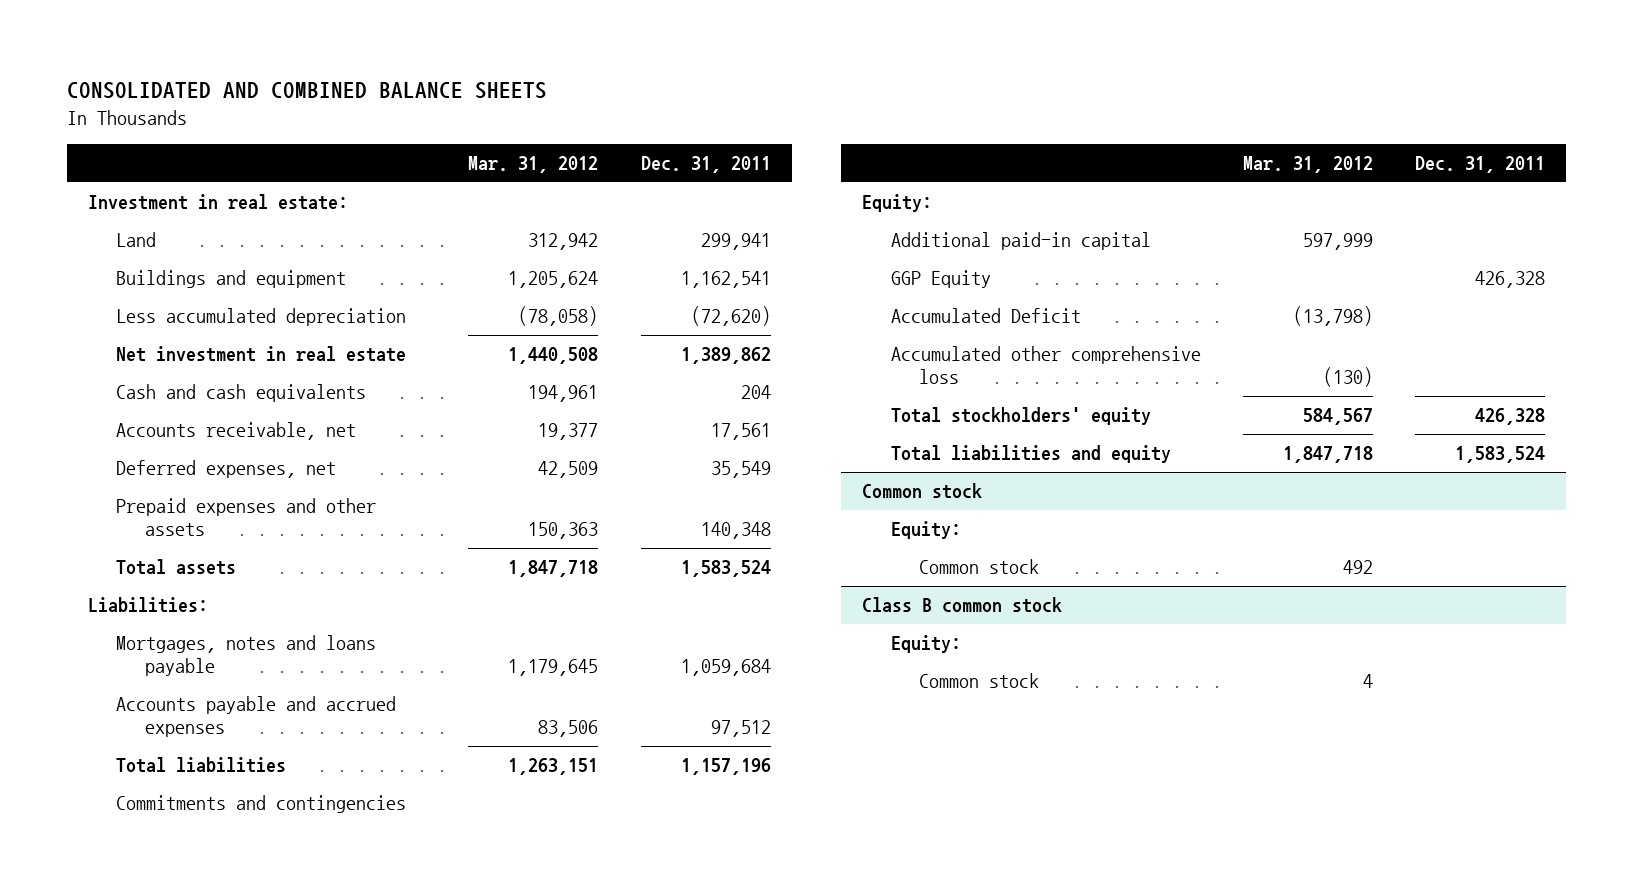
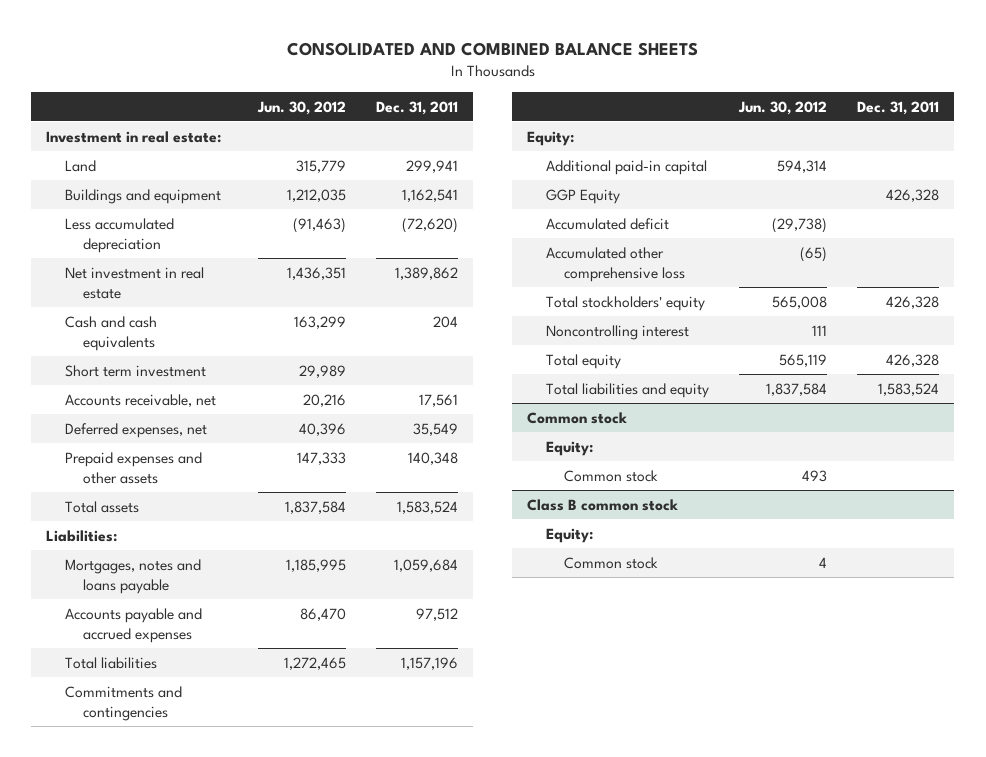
- | Mar. 31, 2012 | Dec. 31, 2011
+ | Jun. 30, 2012 | Dec. 31, 2011
+ Short term investment | 29,989 |
- Accumulated Deficit | (13,798) |
+ Accumulated deficit | (29,738) |
+ Noncontrolling interest | 111 |
+ Total equity | 565,119 | 426,328

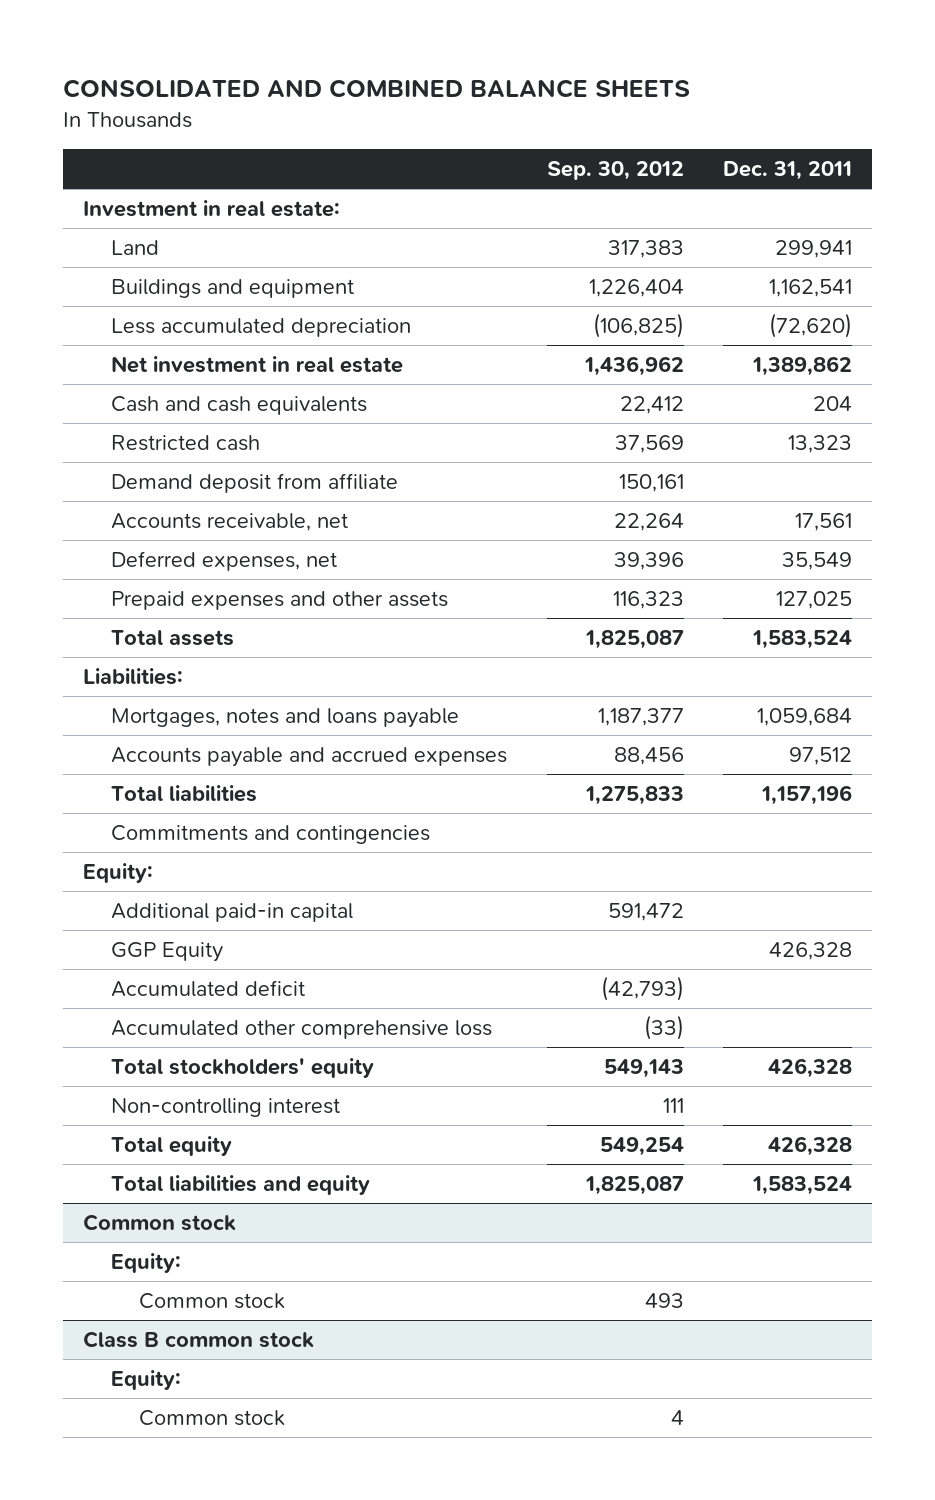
- | Jun. 30, 2012 | Dec. 31, 2011
+ | Sep. 30, 2012 | Dec. 31, 2011
- Short term investment | 29,989 |
+ Restricted cash | 37,569 | 13,323
+ Demand deposit from affiliate | 150,161 |
- Prepaid expenses and other assets | 147,333 | 140,348
+ Prepaid expenses and other assets | 116,323 | 127,025
- Noncontrolling interest | 111 |
+ Non-controlling interest | 111 |

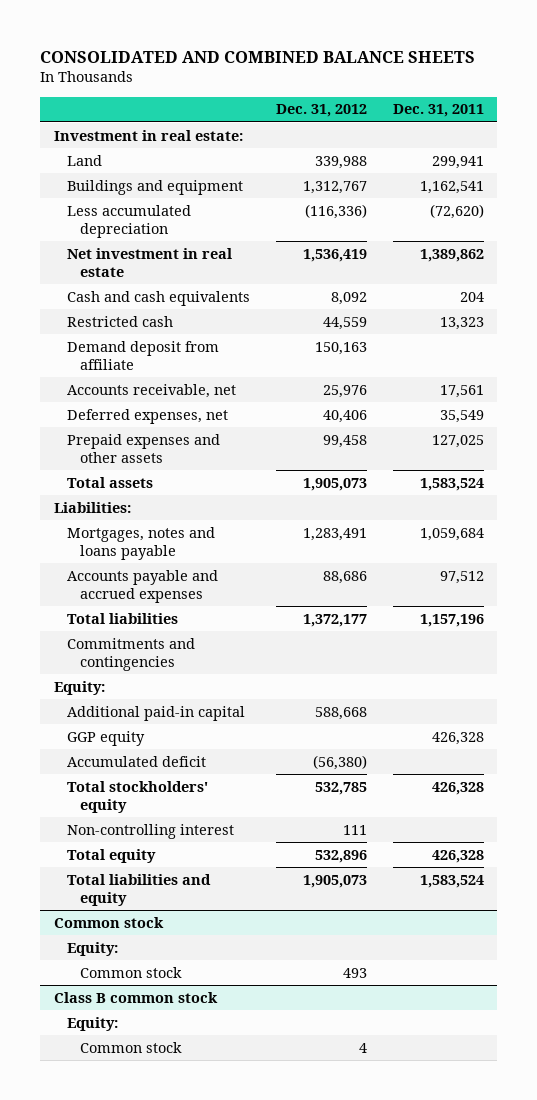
- | Sep. 30, 2012 | Dec. 31, 2011
+ | Dec. 31, 2012 | Dec. 31, 2011
- GGP Equity | | 426,328
+ GGP equity | | 426,328
- Accumulated other comprehensive loss | (33) |

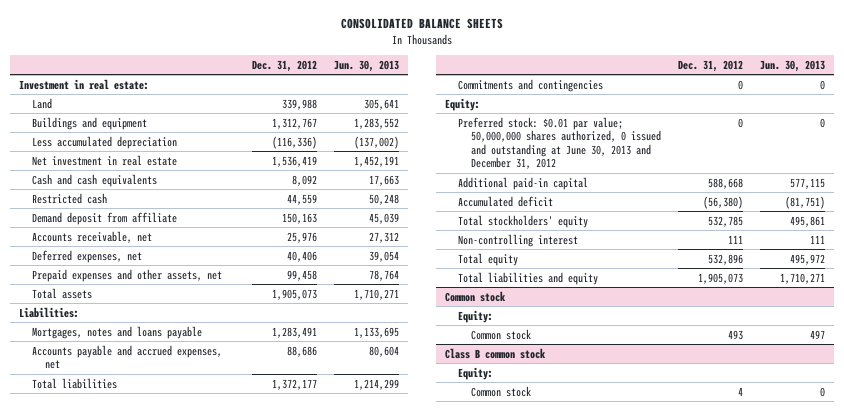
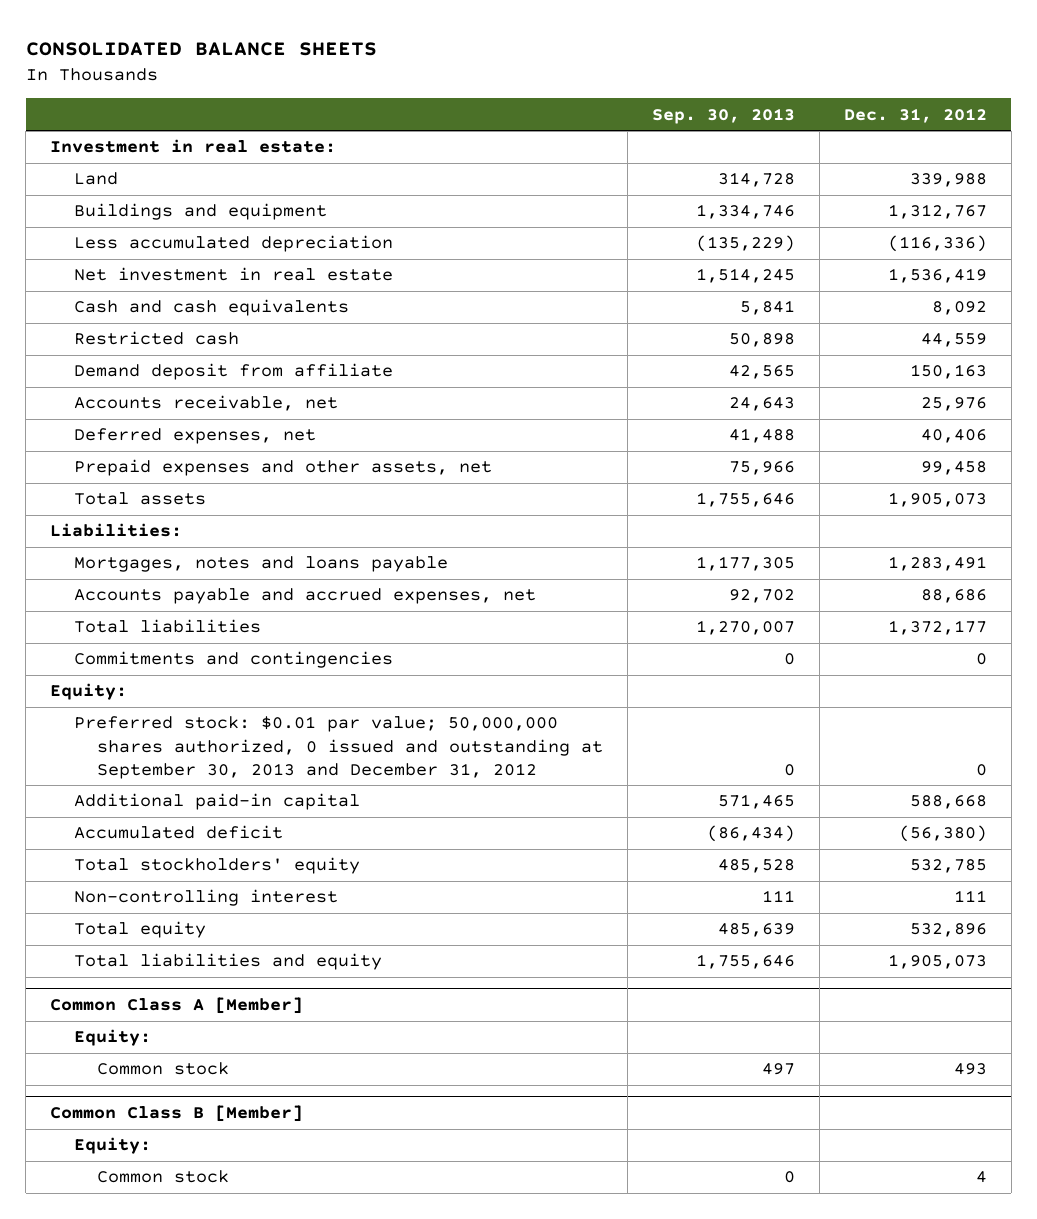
- | Dec. 31, 2012 | Jun. 30, 2013
+ | Sep. 30, 2013 | Dec. 31, 2012
- Preferred stock: $0.01 par value; 50,000,000 shares authorized, 0 issued and outstanding at June 30, 2013 and December 31, 2012 | 0 | 0
+ Preferred stock: $0.01 par value; 50,000,000 shares authorized, 0 issued and outstanding at September 30, 2013 and December 31, 2012 | 0 | 0
- Common stock
+ Common Class A [Member]
- Class B common stock
+ Common Class B [Member]

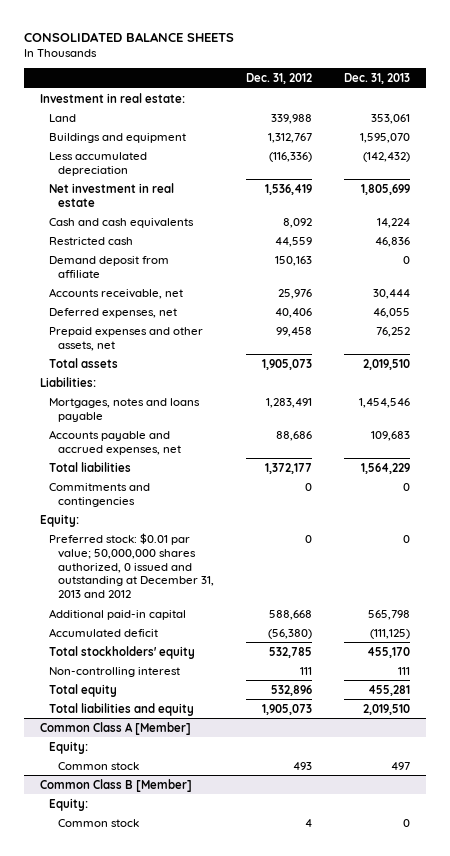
- | Sep. 30, 2013 | Dec. 31, 2012
+ | Dec. 31, 2012 | Dec. 31, 2013
- Preferred stock: $0.01 par value; 50,000,000 shares authorized, 0 issued and outstanding at September 30, 2013 and December 31, 2012 | 0 | 0
+ Preferred stock: $0.01 par value; 50,000,000 shares authorized, 0 issued and outstanding at December 31, 2013 and 2012 | 0 | 0

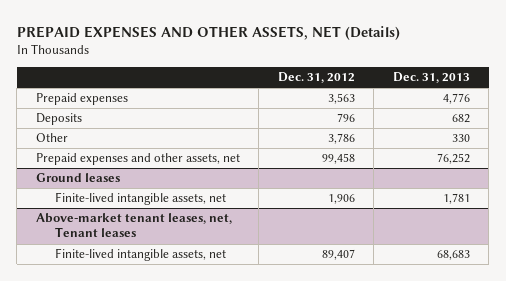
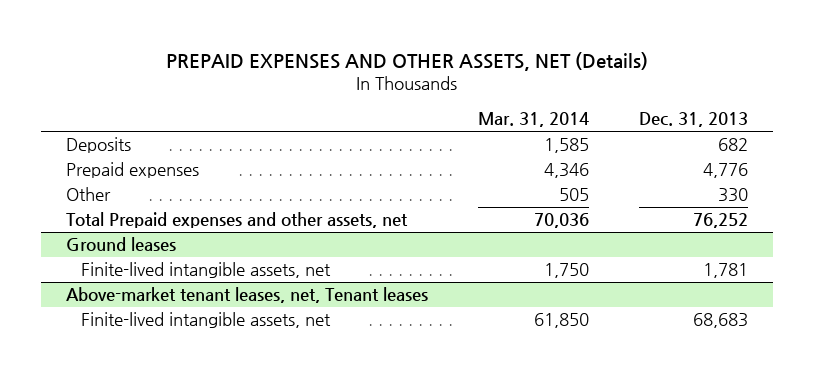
- | Dec. 31, 2012 | Dec. 31, 2013
+ | Mar. 31, 2014 | Dec. 31, 2013
moved down: Prepaid expenses | 4,346 | 4,776
- Prepaid expenses and other assets, net | 99,458 | 76,252
+ Total Prepaid expenses and other assets, net | 70,036 | 76,252

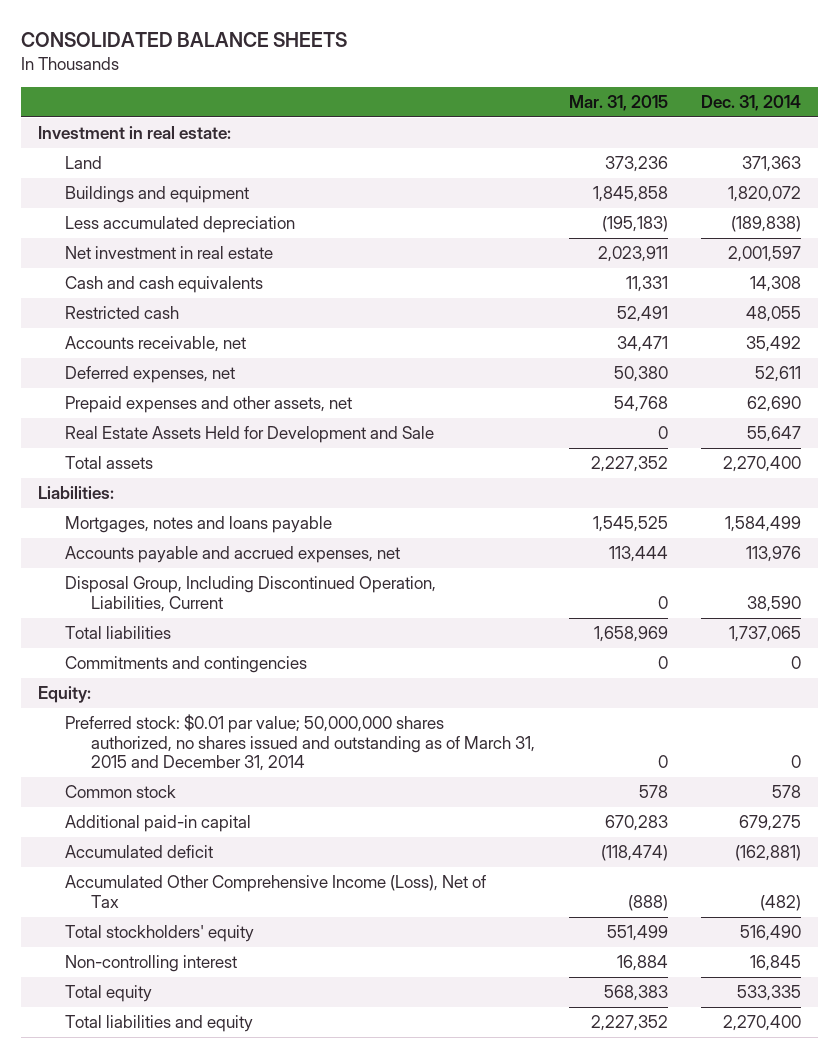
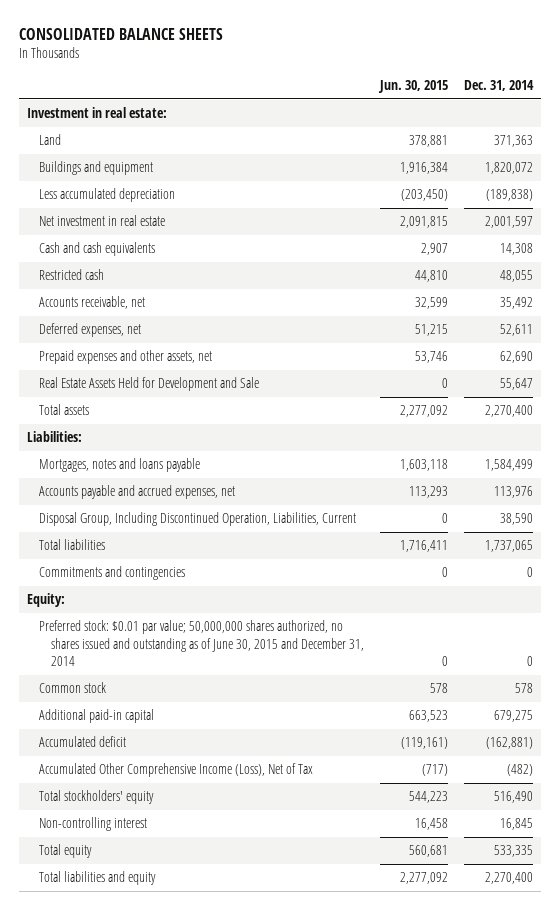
- | Mar. 31, 2015 | Dec. 31, 2014
+ | Jun. 30, 2015 | Dec. 31, 2014
- Preferred stock: $0.01 par value; 50,000,000 shares authorized, no shares issued and outstanding as of March 31, 2015 and December 31, 2014 | 0 | 0
+ Preferred stock: $0.01 par value; 50,000,000 shares authorized, no shares issued and outstanding as of June 30, 2015 and December 31, 2014 | 0 | 0

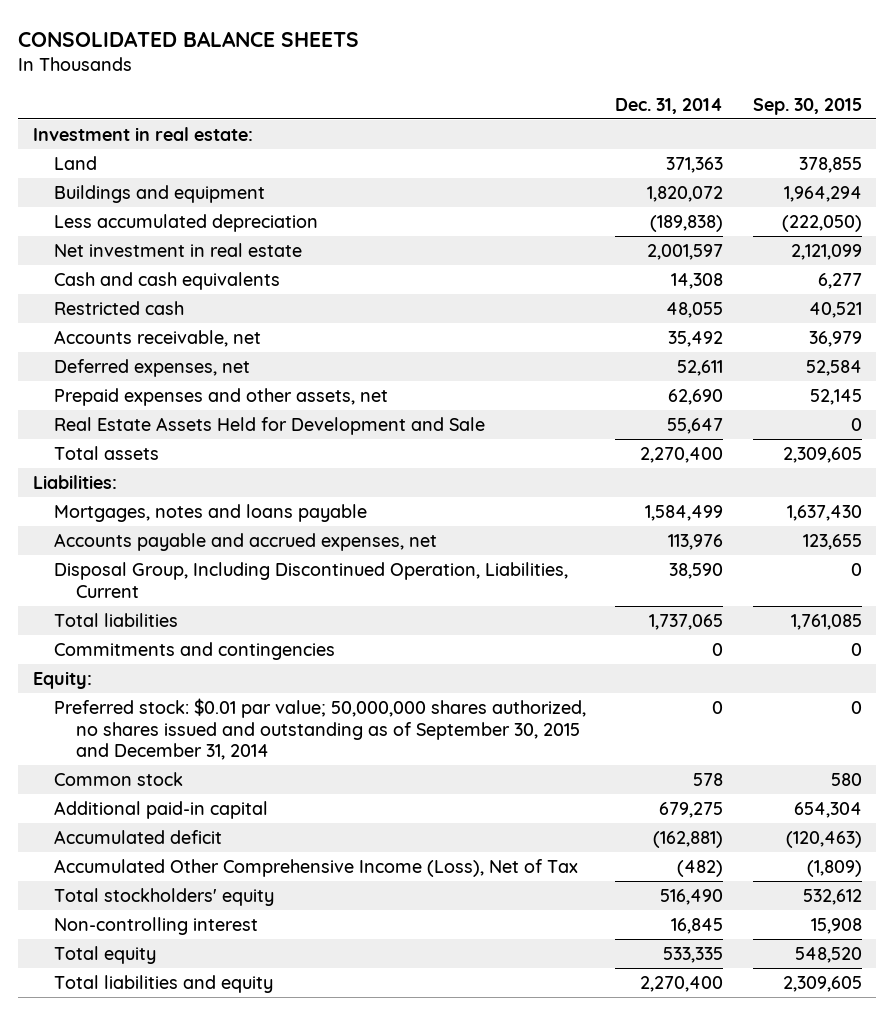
- | Jun. 30, 2015 | Dec. 31, 2014
+ | Dec. 31, 2014 | Sep. 30, 2015
- Preferred stock: $0.01 par value; 50,000,000 shares authorized, no shares issued and outstanding as of June 30, 2015 and December 31, 2014 | 0 | 0
+ Preferred stock: $0.01 par value; 50,000,000 shares authorized, no shares issued and outstanding as of September 30, 2015 and December 31, 2014 | 0 | 0

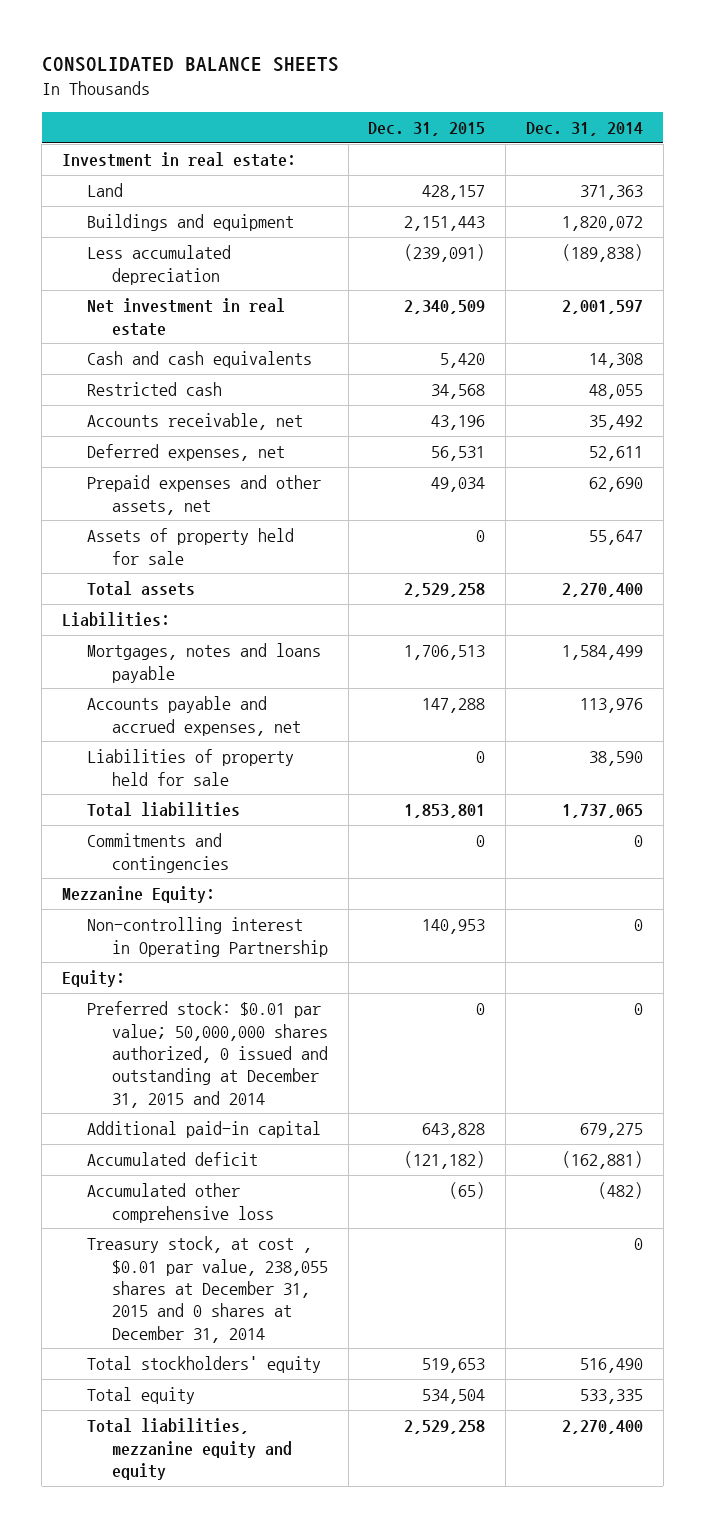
- | Dec. 31, 2014 | Sep. 30, 2015
+ | Dec. 31, 2015 | Dec. 31, 2014
- Real Estate Assets Held for Development and Sale | 55,647 | 0
+ Assets of property held for sale | 0 | 55,647
- Disposal Group, Including Discontinued Operation, Liabilities, Current | 38,590 | 0
+ Liabilities of property held for sale | 0 | 38,590
+ Mezzanine Equity:
+ Non-controlling interest in Operating Partnership | 140,953 | 0
- Preferred stock: $0.01 par value; 50,000,000 shares authorized, no shares issued and outstanding as of September 30, 2015 and December 31, 2014 | 0 | 0
- Common stock | 578 | 580
+ Preferred stock: $0.01 par value; 50,000,000 shares authorized, 0 issued and outstanding at December 31, 2015 and 2014 | 0 | 0
- Accumulated Other Comprehensive Income (Loss), Net of Tax | (482) | (1,809)
+ Accumulated other comprehensive loss | (65) | (482)
+ Treasury stock, at cost , $0.01 par value, 238,055 shares at December 31, 2015 and 0 shares at December 31, 2014 | | 0
- Non-controlling interest | 16,845 | 15,908
- Total liabilities and equity | 2,270,400 | 2,309,605
+ Total liabilities, mezzanine equity and equity | 2,529,258 | 2,270,400

